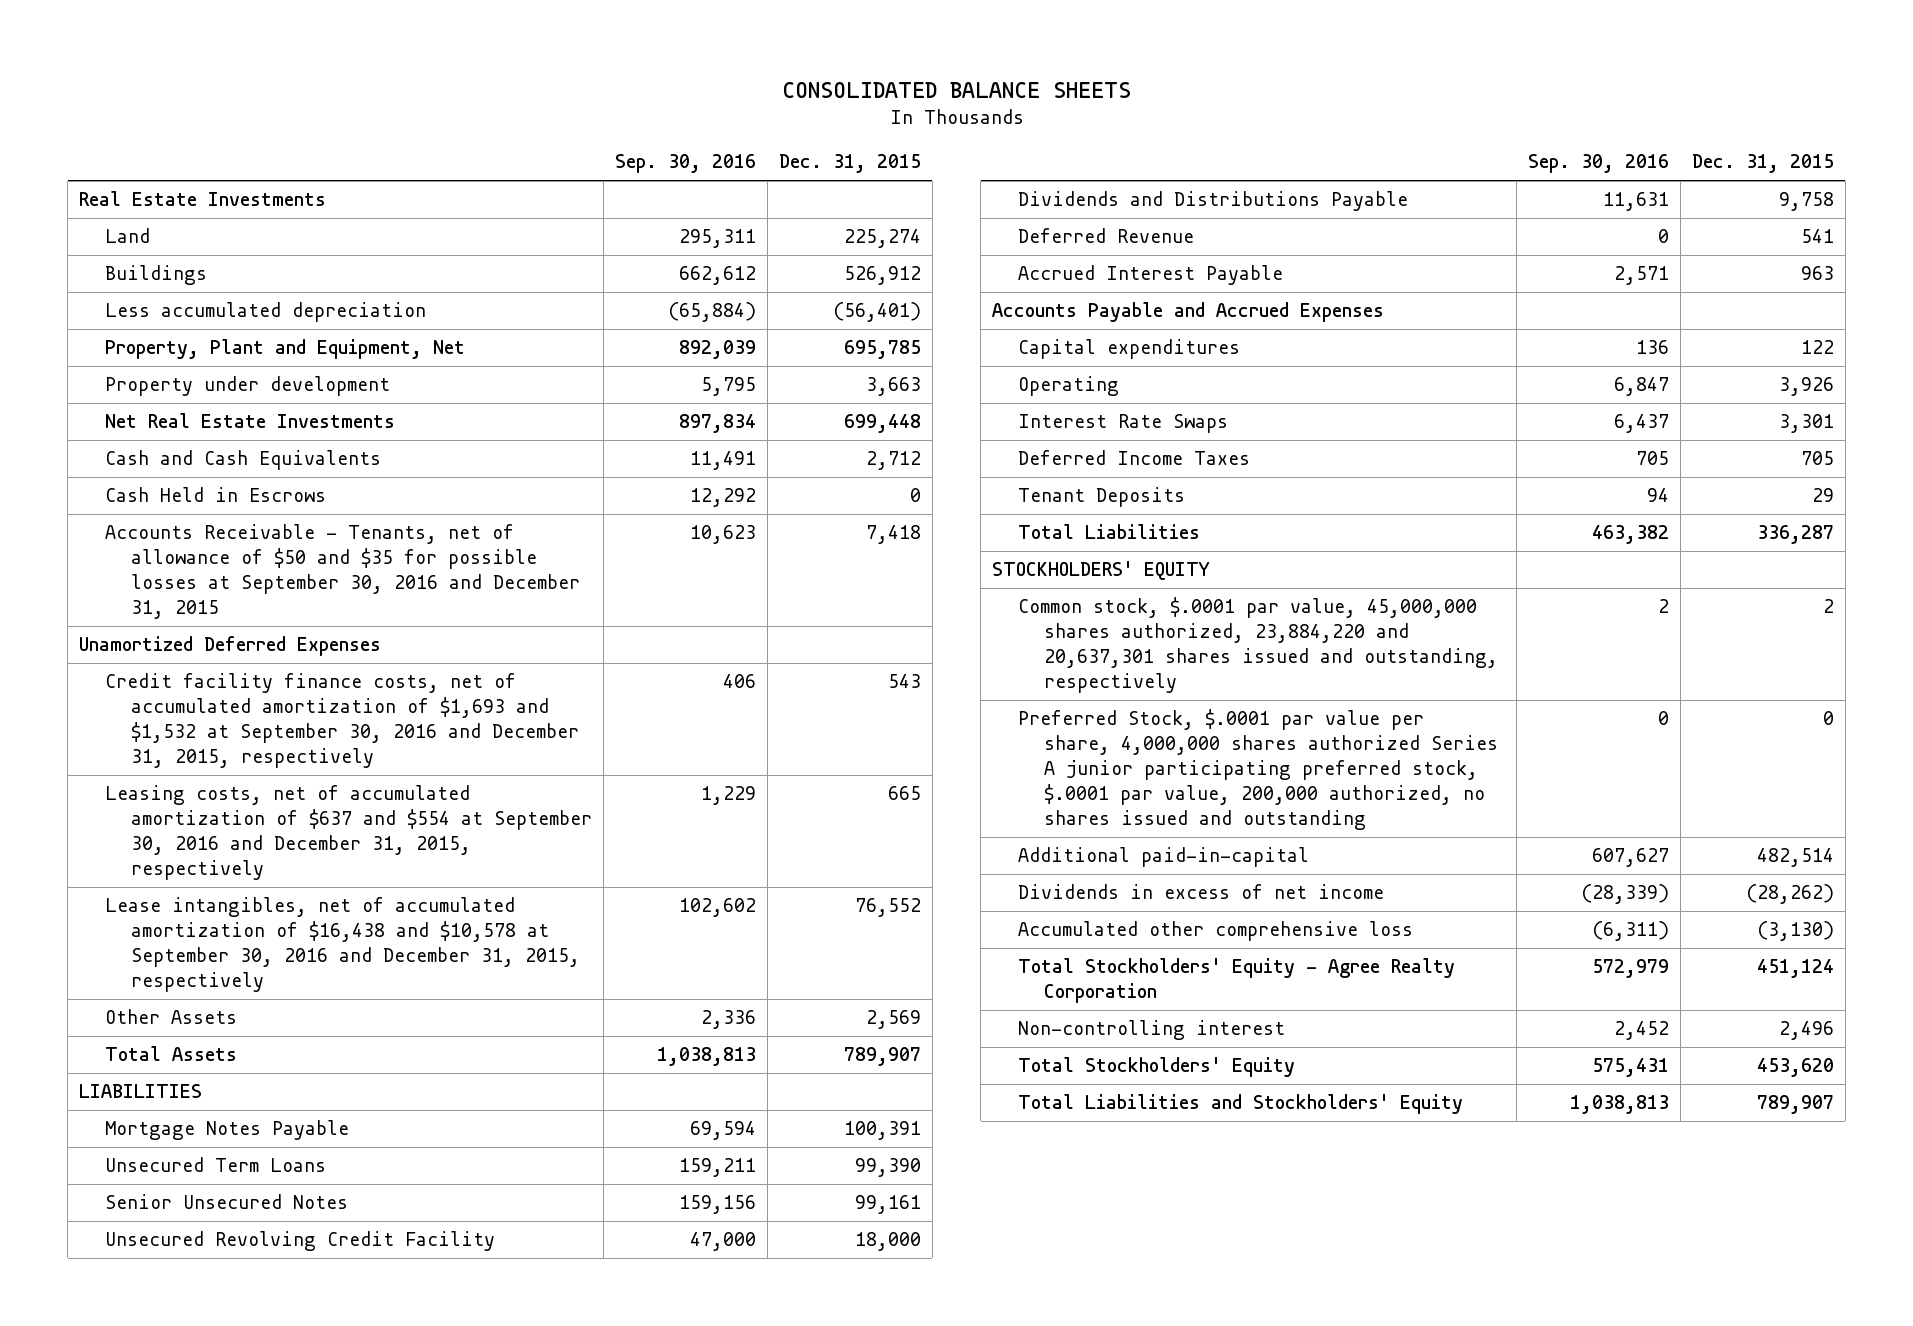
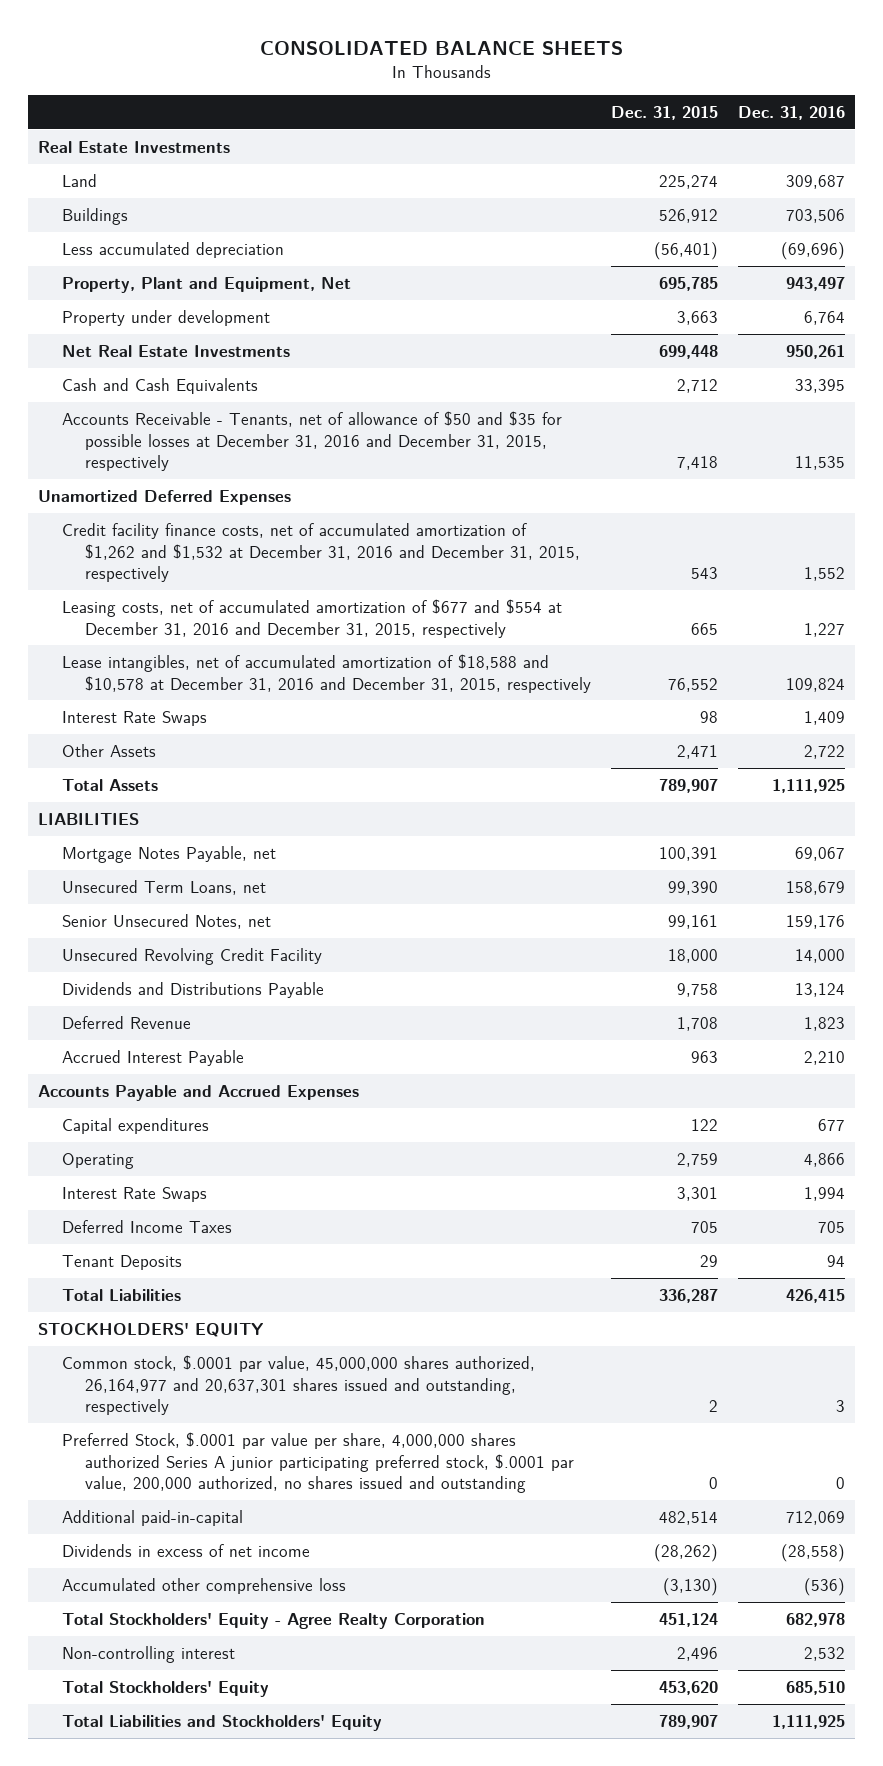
- | Sep. 30, 2016 | Dec. 31, 2015
+ | Dec. 31, 2015 | Dec. 31, 2016
- Cash Held in Escrows | 12,292 | 0
- Accounts Receivable - Tenants, net of allowance of $50 and $35 for possible losses at September 30, 2016 and December 31, 2015 | 10,623 | 7,418
+ Accounts Receivable - Tenants, net of allowance of $50 and $35 for possible losses at December 31, 2016 and December 31, 2015, respectively | 7,418 | 11,535
- Credit facility finance costs, net of accumulated amortization of $1,693 and $1,532 at September 30, 2016 and December 31, 2015, respectively | 406 | 543
- Leasing costs, net of accumulated amortization of $637 and $554 at September 30, 2016 and December 31, 2015, respectively | 1,229 | 665
- Lease intangibles, net of accumulated amortization of $16,438 and $10,578 at September 30, 2016 and December 31, 2015, respectively | 102,602 | 76,552
- Other Assets | 2,336 | 2,569
+ Credit facility finance costs, net of accumulated amortization of $1,262 and $1,532 at December 31, 2016 and December 31, 2015, respectively | 543 | 1,552
+ Leasing costs, net of accumulated amortization of $677 and $554 at December 31, 2016 and December 31, 2015, respectively | 665 | 1,227
+ Lease intangibles, net of accumulated amortization of $18,588 and $10,578 at December 31, 2016 and December 31, 2015, respectively | 76,552 | 109,824
+ Interest Rate Swaps | 98 | 1,409
+ Other Assets | 2,471 | 2,722
- Mortgage Notes Payable | 69,594 | 100,391
- Unsecured Term Loans | 159,211 | 99,390
- Senior Unsecured Notes | 159,156 | 99,161
+ Mortgage Notes Payable, net | 100,391 | 69,067
+ Unsecured Term Loans, net | 99,390 | 158,679
+ Senior Unsecured Notes, net | 99,161 | 159,176
- Deferred Revenue | 0 | 541
+ Deferred Revenue | 1,708 | 1,823
- Operating | 6,847 | 3,926
+ Operating | 2,759 | 4,866
- Common stock, $.0001 par value, 45,000,000 shares authorized, 23,884,220 and 20,637,301 shares issued and outstanding, respectively | 2 | 2
+ Common stock, $.0001 par value, 45,000,000 shares authorized, 26,164,977 and 20,637,301 shares issued and outstanding, respectively | 2 | 3

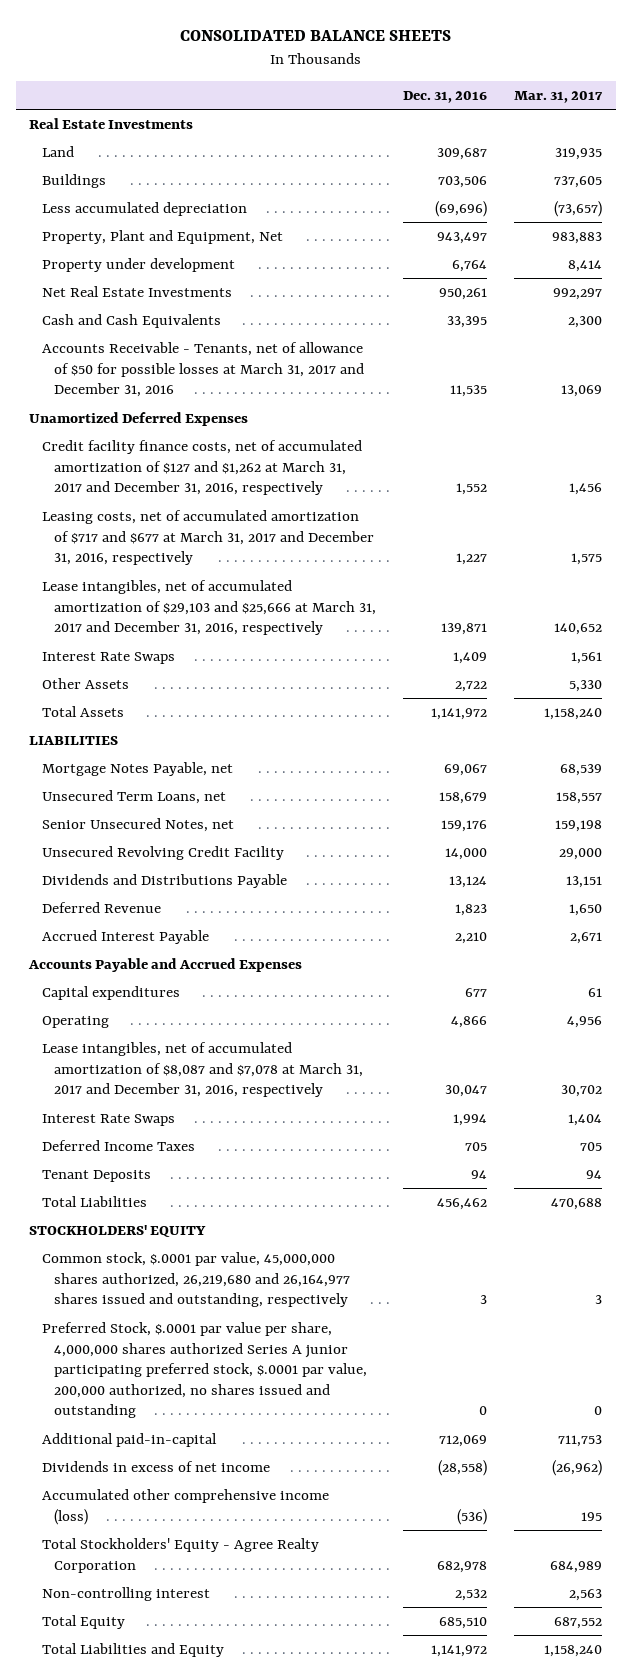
- | Dec. 31, 2015 | Dec. 31, 2016
+ | Dec. 31, 2016 | Mar. 31, 2017
- Accounts Receivable - Tenants, net of allowance of $50 and $35 for possible losses at December 31, 2016 and December 31, 2015, respectively | 7,418 | 11,535
+ Accounts Receivable - Tenants, net of allowance of $50 for possible losses at March 31, 2017 and December 31, 2016 | 11,535 | 13,069
- Credit facility finance costs, net of accumulated amortization of $1,262 and $1,532 at December 31, 2016 and December 31, 2015, respectively | 543 | 1,552
- Leasing costs, net of accumulated amortization of $677 and $554 at December 31, 2016 and December 31, 2015, respectively | 665 | 1,227
- Lease intangibles, net of accumulated amortization of $18,588 and $10,578 at December 31, 2016 and December 31, 2015, respectively | 76,552 | 109,824
+ Credit facility finance costs, net of accumulated amortization of $127 and $1,262 at March 31, 2017 and December 31, 2016, respectively | 1,552 | 1,456
+ Leasing costs, net of accumulated amortization of $717 and $677 at March 31, 2017 and December 31, 2016, respectively | 1,227 | 1,575
+ Lease intangibles, net of accumulated amortization of $29,103 and $25,666 at March 31, 2017 and December 31, 2016, respectively | 139,871 | 140,652
- Total Assets | 789,907 | 1,111,925
+ Total Assets | 1,141,972 | 1,158,240
+ Lease intangibles, net of accumulated amortization of $8,087 and $7,078 at March 31, 2017 and December 31, 2016, respectively | 30,047 | 30,702
- Total Liabilities | 336,287 | 426,415
+ Total Liabilities | 456,462 | 470,688
- Common stock, $.0001 par value, 45,000,000 shares authorized, 26,164,977 and 20,637,301 shares issued and outstanding, respectively | 2 | 3
+ Common stock, $.0001 par value, 45,000,000 shares authorized, 26,219,680 and 26,164,977 shares issued and outstanding, respectively | 3 | 3
- Accumulated other comprehensive loss | (3,130) | (536)
+ Accumulated other comprehensive income (loss) | (536) | 195
- Total Stockholders' Equity | 453,620 | 685,510
- Total Liabilities and Stockholders' Equity | 789,907 | 1,111,925
+ Total Equity | 685,510 | 687,552
+ Total Liabilities and Equity | 1,141,972 | 1,158,240

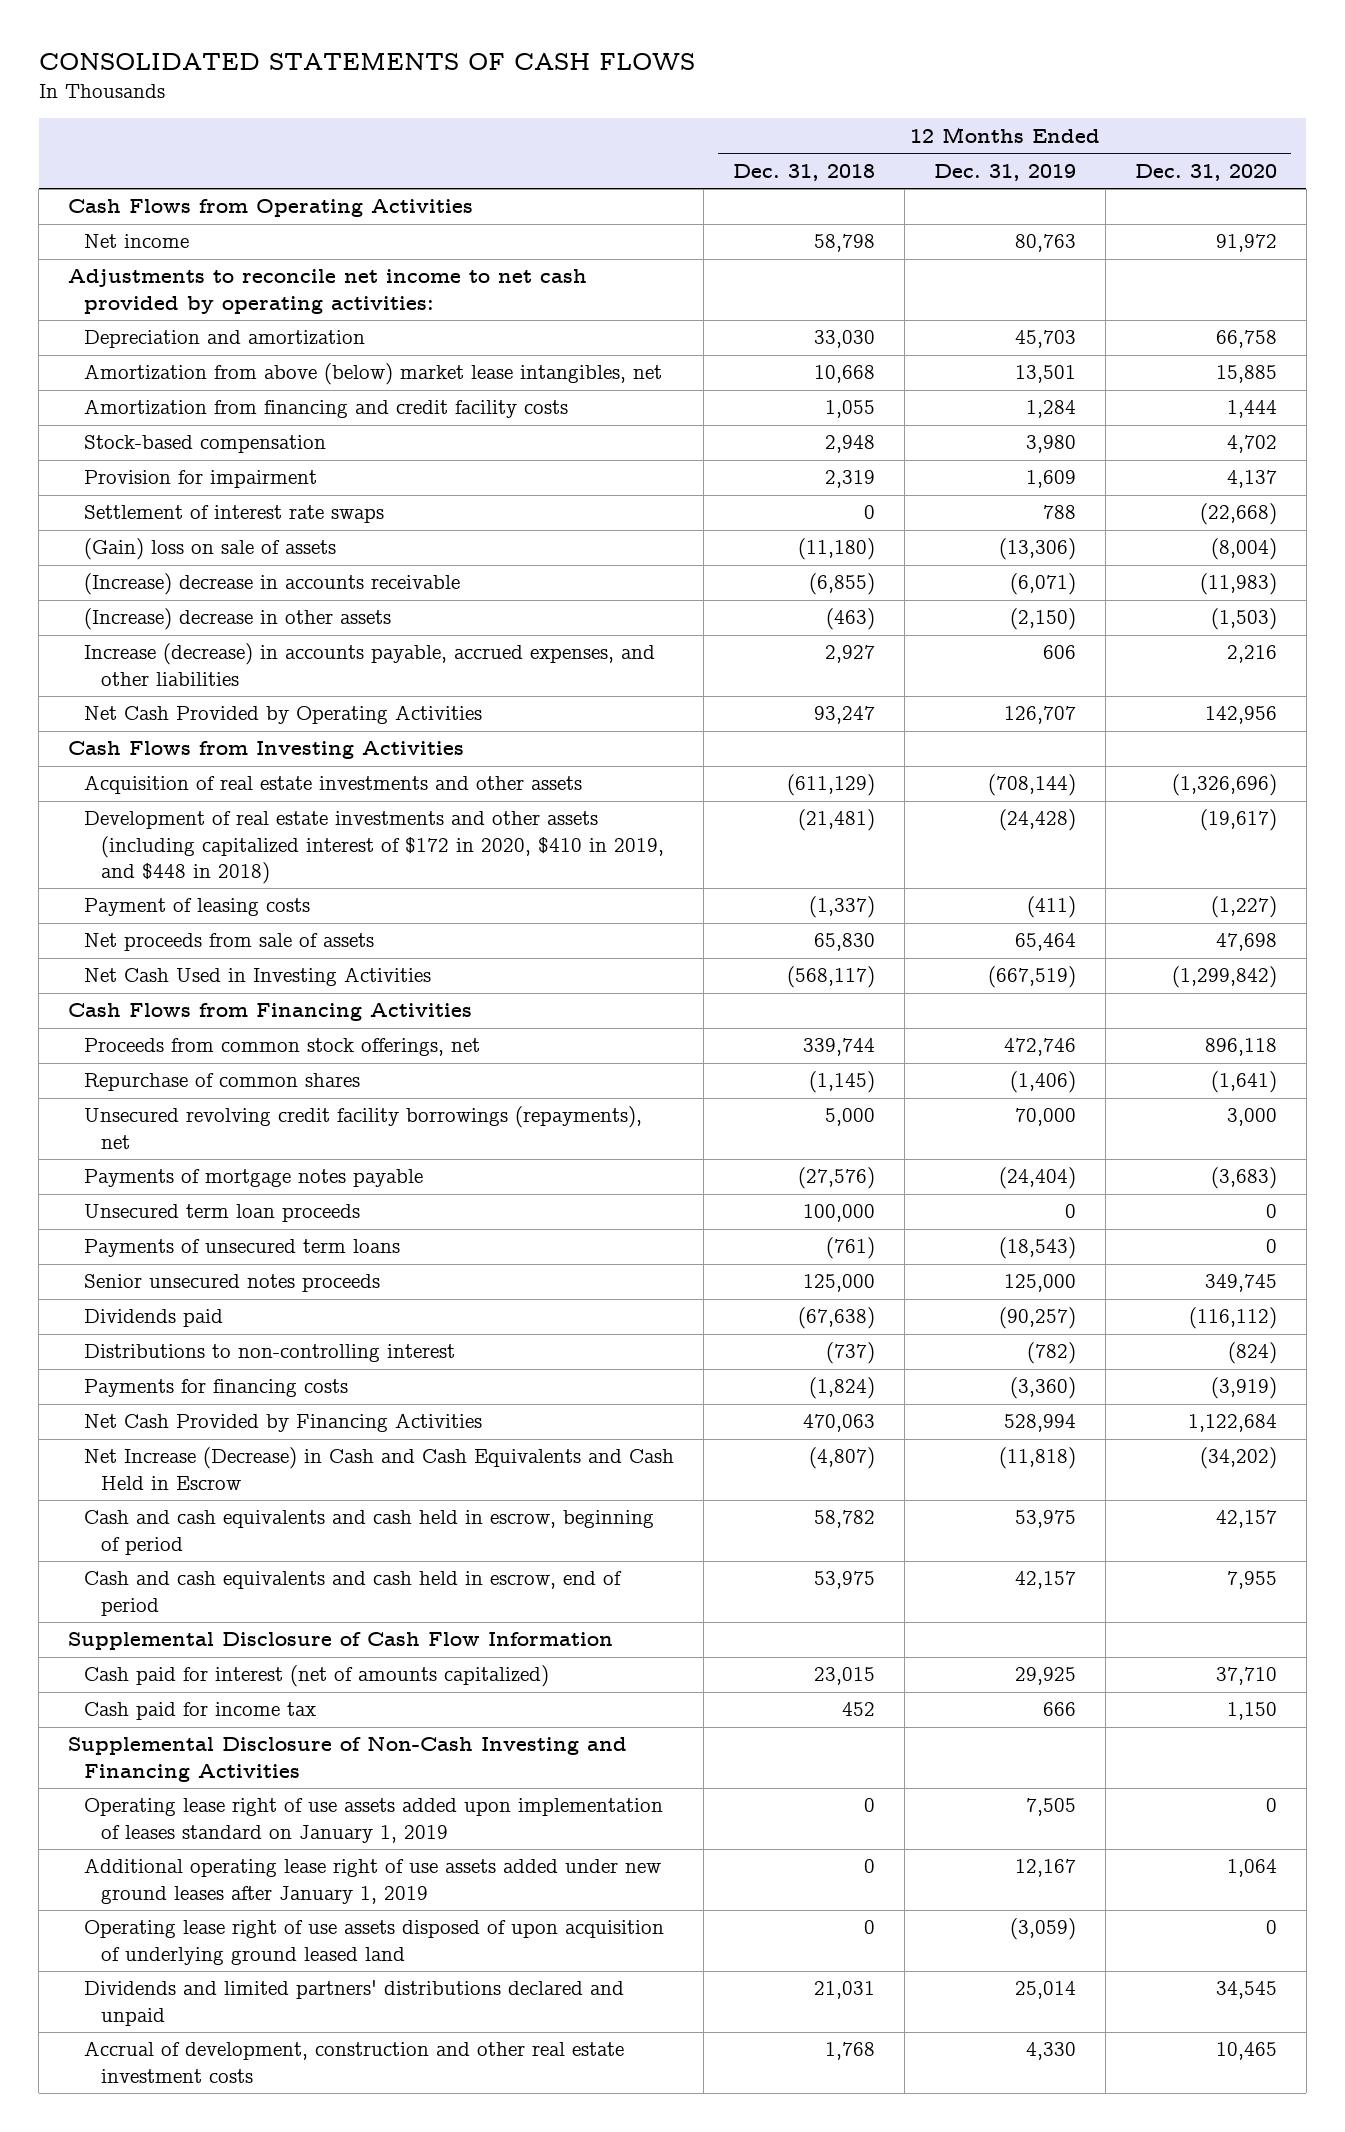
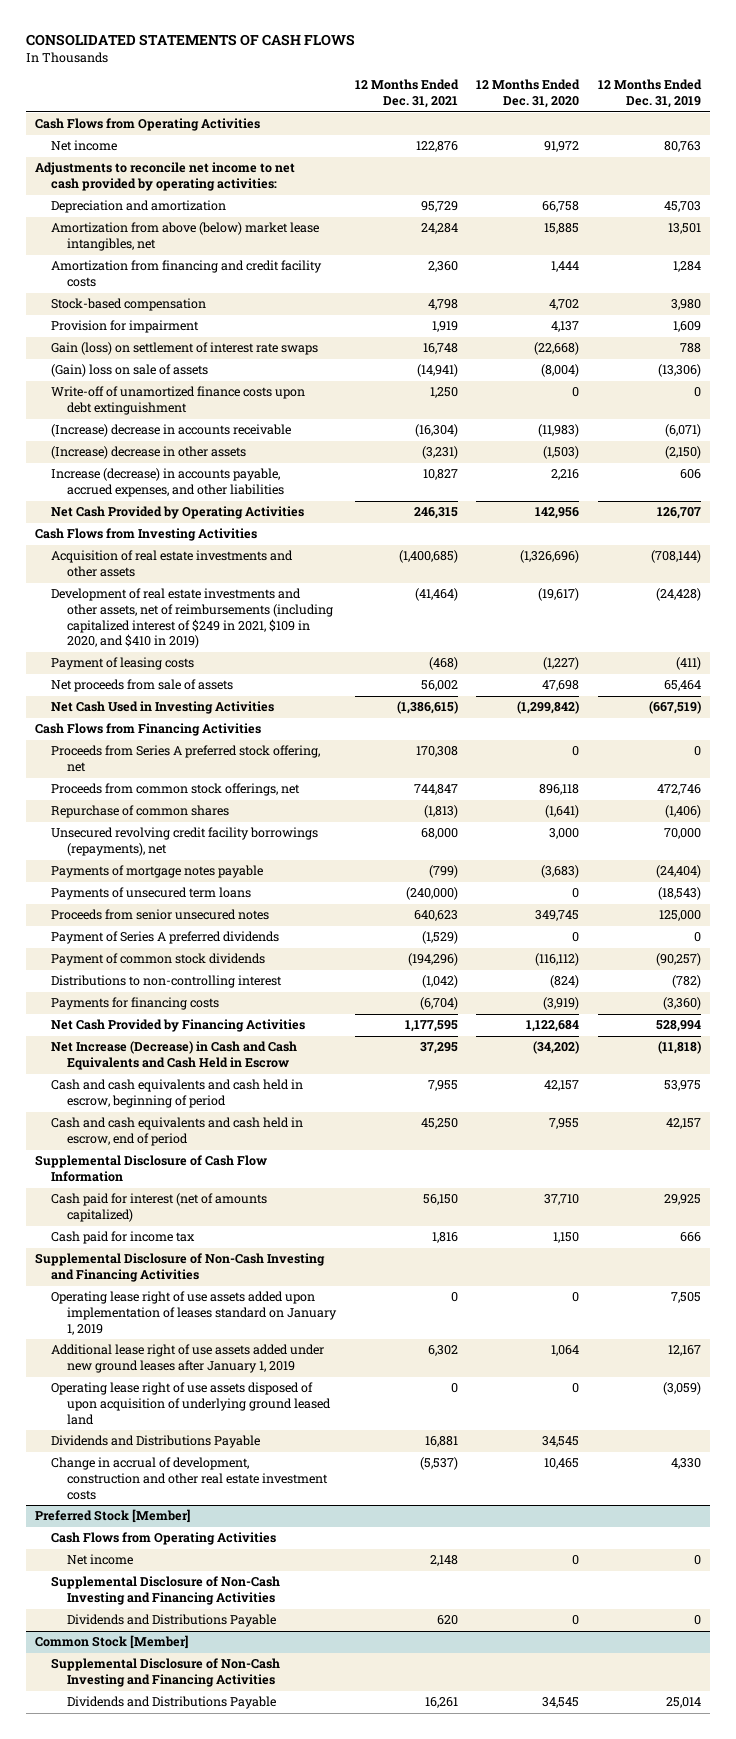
- | 12 Months Ended Dec. 31, 2018 | 12 Months Ended Dec. 31, 2019 | 12 Months Ended Dec. 31, 2020
+ | 12 Months Ended Dec. 31, 2021 | 12 Months Ended Dec. 31, 2020 | 12 Months Ended Dec. 31, 2019
- Settlement of interest rate swaps | 0 | 788 | (22,668)
+ Gain (loss) on settlement of interest rate swaps | 16,748 | (22,668) | 788
+ Write-off of unamortized finance costs upon debt extinguishment | 1,250 | 0 | 0
- Development of real estate investments and other assets (including capitalized interest of $172 in 2020, $410 in 2019, and $448 in 2018) | (21,481) | (24,428) | (19,617)
+ Development of real estate investments and other assets, net of reimbursements (including capitalized interest of $249 in 2021, $109 in 2020, and $410 in 2019) | (41,464) | (19,617) | (24,428)
+ Proceeds from Series A preferred stock offering, net | 170,308 | 0 | 0
- Unsecured term loan proceeds | 100,000 | 0 | 0
- Senior unsecured notes proceeds | 125,000 | 125,000 | 349,745
- Dividends paid | (67,638) | (90,257) | (116,112)
+ Proceeds from senior unsecured notes | 640,623 | 349,745 | 125,000
+ Payment of Series A preferred dividends | (1,529) | 0 | 0
+ Payment of common stock dividends | (194,296) | (116,112) | (90,257)
- Additional operating lease right of use assets added under new ground leases after January 1, 2019 | 0 | 12,167 | 1,064
+ Additional lease right of use assets added under new ground leases after January 1, 2019 | 6,302 | 1,064 | 12,167
- Dividends and limited partners' distributions declared and unpaid | 21,031 | 25,014 | 34,545
- Accrual of development, construction and other real estate investment costs | 1,768 | 4,330 | 10,465
+ Dividends and Distributions Payable | 16,881 | 34,545 |
+ Change in accrual of development, construction and other real estate investment costs | (5,537) | 10,465 | 4,330
+ Preferred Stock [Member]
+ Cash Flows from Operating Activities
+ Net income | 2,148 | 0 | 0
+ Supplemental Disclosure of Non-Cash Investing and Financing Activities
+ Dividends and Distributions Payable | 620 | 0 | 0
+ Common Stock [Member]
+ Supplemental Disclosure of Non-Cash Investing and Financing Activities
+ Dividends and Distributions Payable | 16,261 | 34,545 | 25,014

